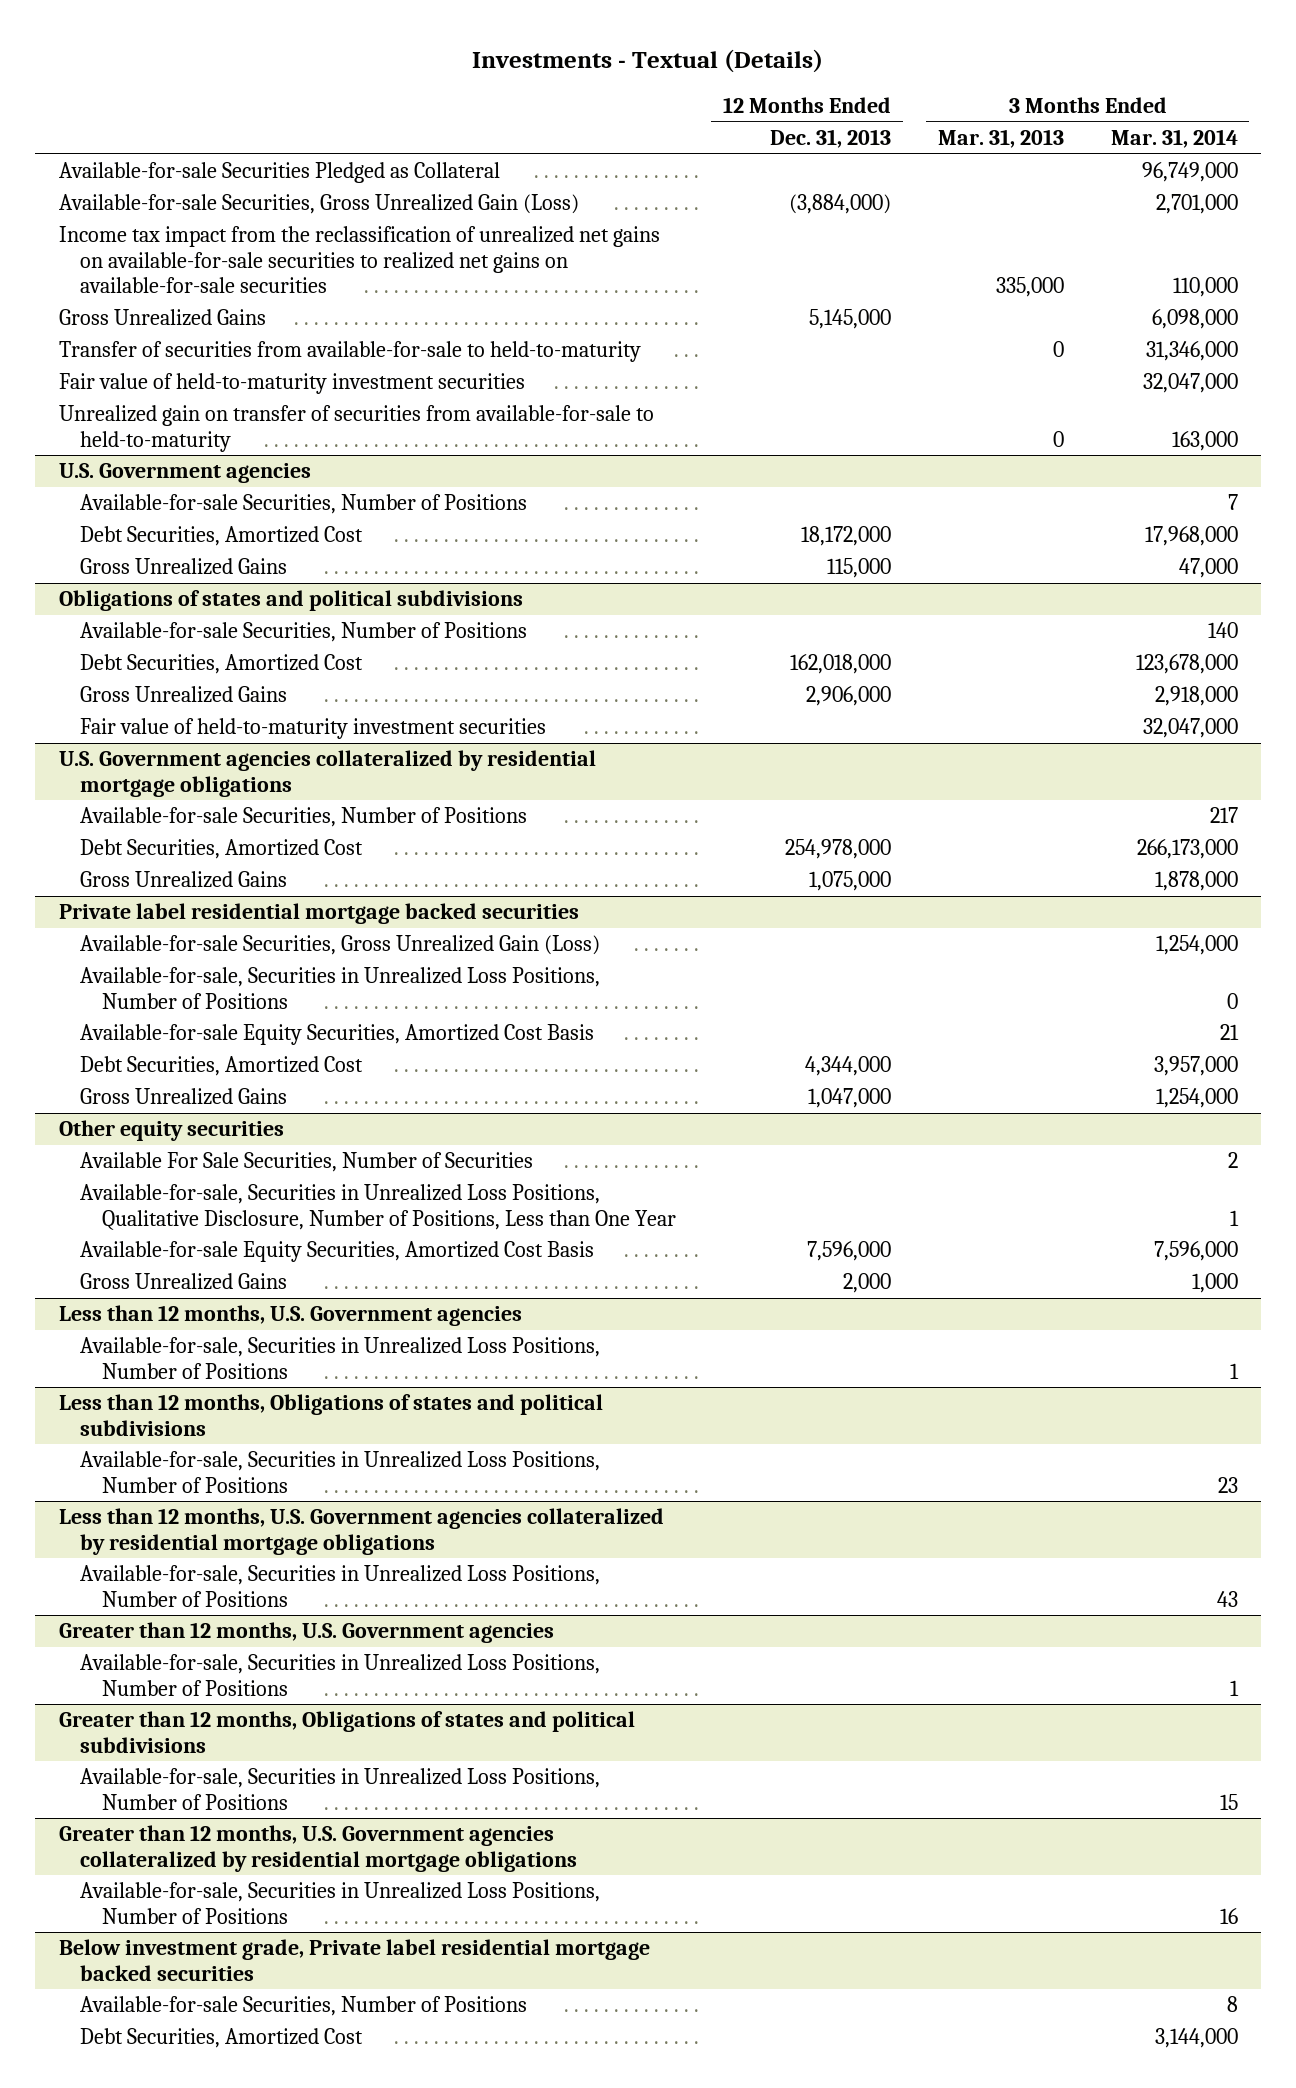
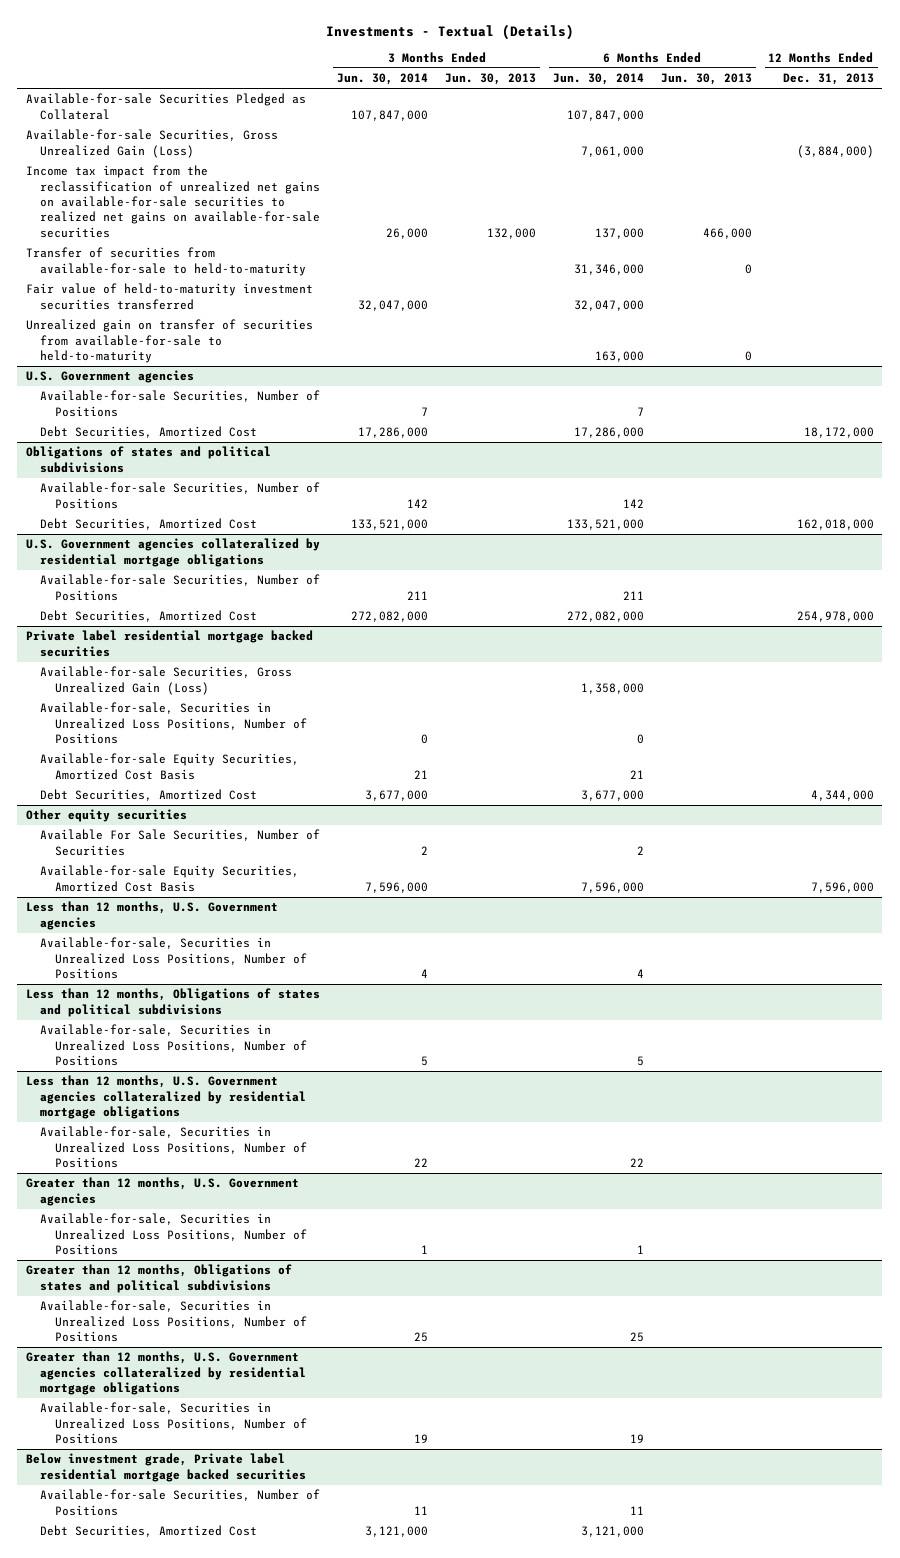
- | 12 Months Ended Dec. 31, 2013 | 3 Months Ended Mar. 31, 2013 | 3 Months Ended Mar. 31, 2014
+ | 3 Months Ended Jun. 30, 2014 | 3 Months Ended Jun. 30, 2013 | 6 Months Ended Jun. 30, 2014 | 6 Months Ended Jun. 30, 2013 | 12 Months Ended Dec. 31, 2013
- Gross Unrealized Gains | 5,145,000 | | 6,098,000
- Fair value of held-to-maturity investment securities | | | 32,047,000
+ Fair value of held-to-maturity investment securities transferred | 32,047,000 | | 32,047,000 | |
@ U.S. Government agencies
- Gross Unrealized Gains | 115,000 | | 47,000
@ Obligations of states and political subdivisions
- Gross Unrealized Gains | 2,906,000 | | 2,918,000
- Fair value of held-to-maturity investment securities | | | 32,047,000
@ U.S. Government agencies collateralized by residential mortgage obligations
- Gross Unrealized Gains | 1,075,000 | | 1,878,000
@ Private label residential mortgage backed securities
- Gross Unrealized Gains | 1,047,000 | | 1,254,000
@ Other equity securities
- Available-for-sale, Securities in Unrealized Loss Positions, Qualitative Disclosure, Number of Positions, Less than One Year | | | 1
- Gross Unrealized Gains | 2,000 | | 1,000

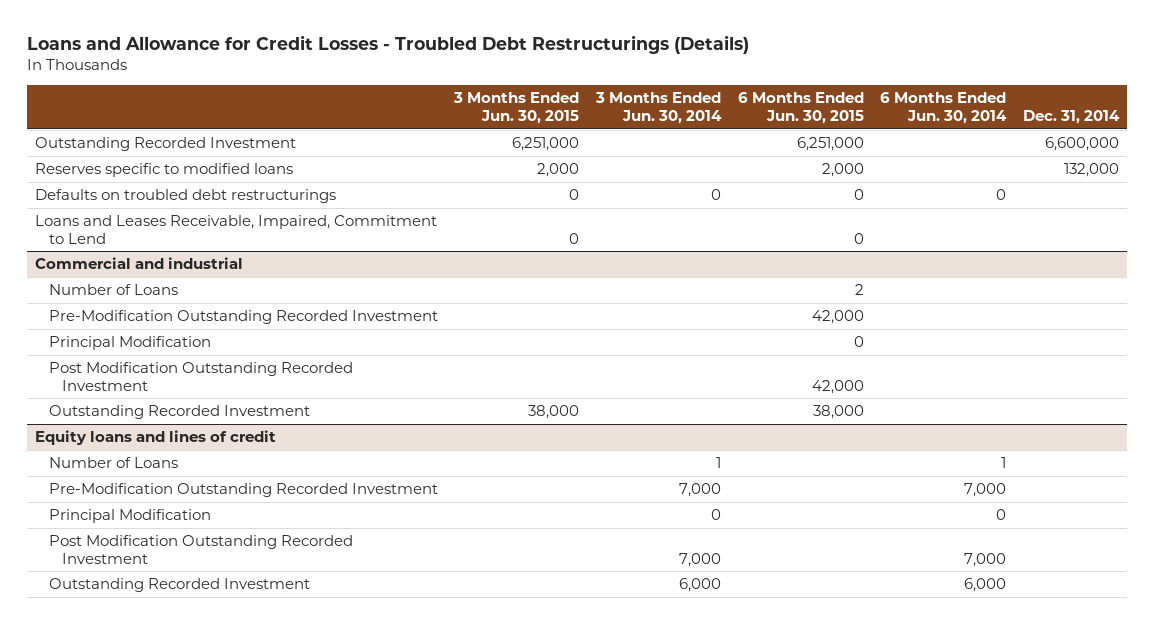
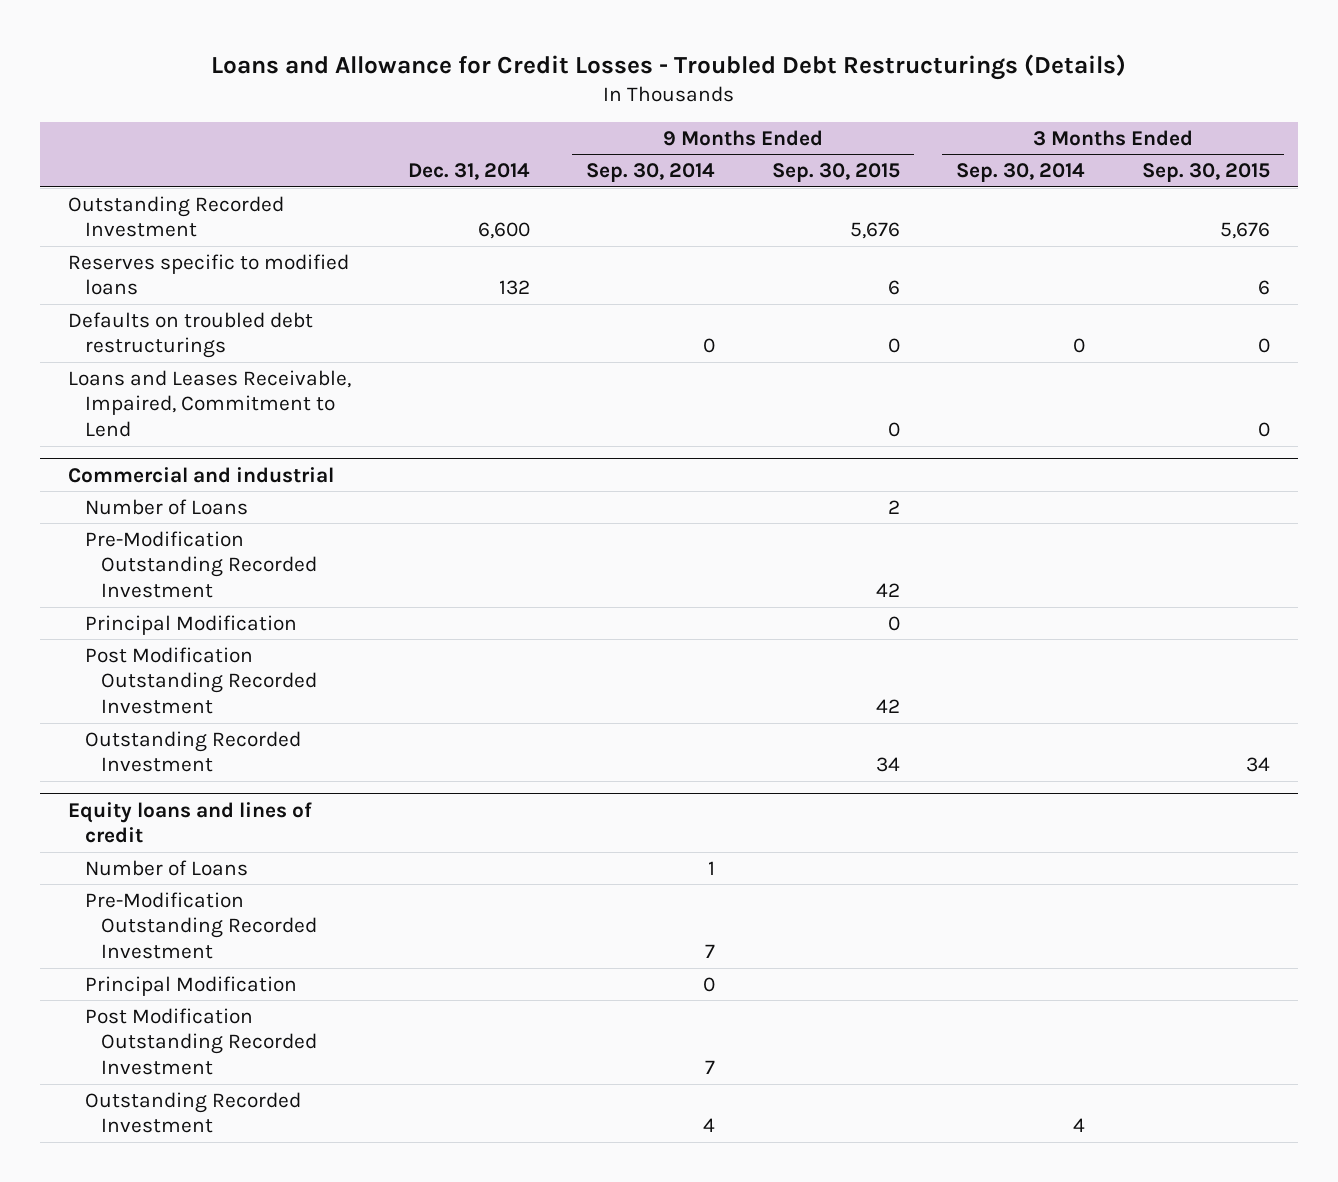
- | 3 Months Ended Jun. 30, 2015 | 3 Months Ended Jun. 30, 2014 | 6 Months Ended Jun. 30, 2015 | 6 Months Ended Jun. 30, 2014 | Dec. 31, 2014
+ | Dec. 31, 2014 | 9 Months Ended Sep. 30, 2014 | 9 Months Ended Sep. 30, 2015 | 3 Months Ended Sep. 30, 2014 | 3 Months Ended Sep. 30, 2015
- Outstanding Recorded Investment | 6,251,000 | | 6,251,000 | | 6,600,000
- Reserves specific to modified loans | 2,000 | | 2,000 | | 132,000
+ Outstanding Recorded Investment | 6,600 | | 5,676 | | 5,676
+ Reserves specific to modified loans | 132 | | 6 | | 6

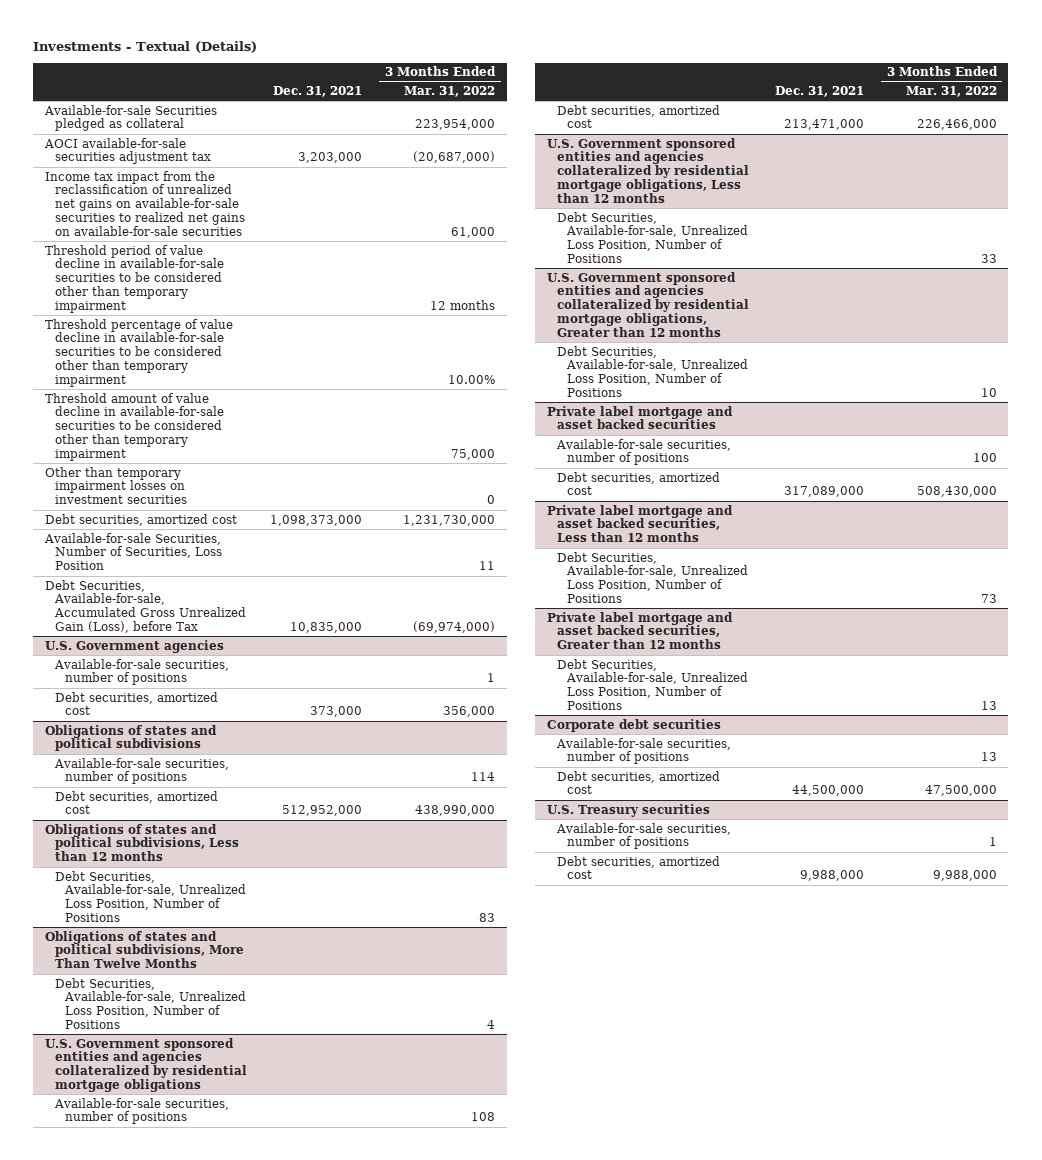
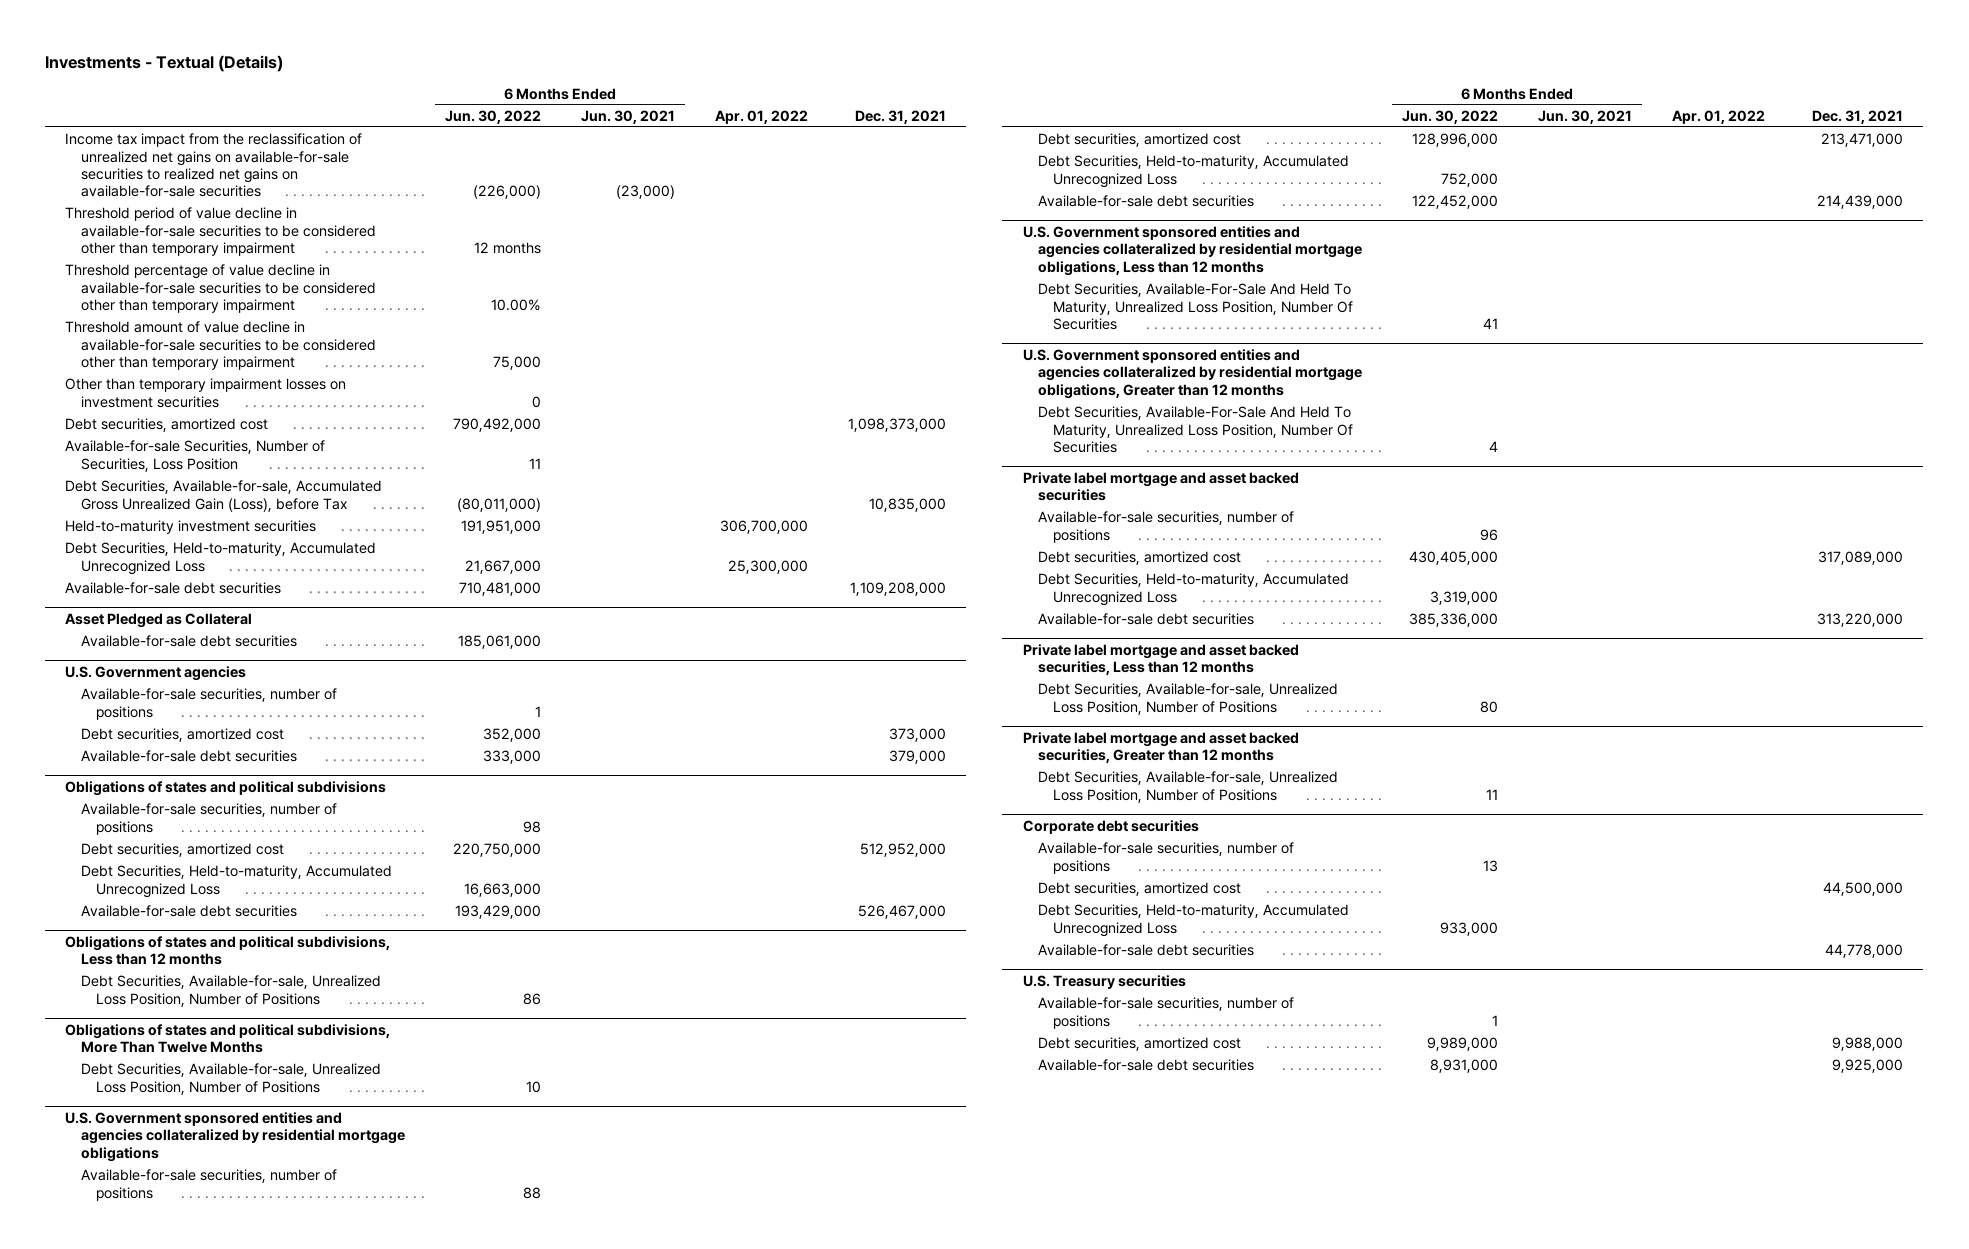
- | Dec. 31, 2021 | 3 Months Ended Mar. 31, 2022
+ | 6 Months Ended Jun. 30, 2022 | 6 Months Ended Jun. 30, 2021 | Apr. 01, 2022 | Dec. 31, 2021
- Available-for-sale Securities pledged as collateral | | 223,954,000
- AOCI available-for-sale securities adjustment tax | 3,203,000 | (20,687,000)
+ Held-to-maturity investment securities | 191,951,000 | | 306,700,000 |
+ Debt Securities, Held-to-maturity, Accumulated Unrecognized Loss | 21,667,000 | | 25,300,000 |
+ Available-for-sale debt securities | 710,481,000 | | | 1,109,208,000
+ Asset Pledged as Collateral
+ Available-for-sale debt securities | 185,061,000 | | |
@ U.S. Government agencies
+ Available-for-sale debt securities | 333,000 | | | 379,000
@ Obligations of states and political subdivisions
+ Debt Securities, Held-to-maturity, Accumulated Unrecognized Loss | 16,663,000 | | |
+ Available-for-sale debt securities | 193,429,000 | | | 526,467,000
@ U.S. Government sponsored entities and agencies collateralized by residential mortgage obligations
+ Debt Securities, Held-to-maturity, Accumulated Unrecognized Loss | 752,000 | | |
+ Available-for-sale debt securities | 122,452,000 | | | 214,439,000
@ U.S. Government sponsored entities and agencies collateralized by residential mortgage obligations, Less than 12 months
- Debt Securities, Available-for-sale, Unrealized Loss Position, Number of Positions | | 33
+ Debt Securities, Available-For-Sale And Held To Maturity, Unrealized Loss Position, Number Of Securities | 41 | | |
@ U.S. Government sponsored entities and agencies collateralized by residential mortgage obligations, Greater than 12 months
- Debt Securities, Available-for-sale, Unrealized Loss Position, Number of Positions | | 10
+ Debt Securities, Available-For-Sale And Held To Maturity, Unrealized Loss Position, Number Of Securities | 4 | | |
@ Private label mortgage and asset backed securities
+ Debt Securities, Held-to-maturity, Accumulated Unrecognized Loss | 3,319,000 | | |
+ Available-for-sale debt securities | 385,336,000 | | | 313,220,000
@ Corporate debt securities
+ Debt Securities, Held-to-maturity, Accumulated Unrecognized Loss | 933,000 | | |
+ Available-for-sale debt securities | | | | 44,778,000
@ U.S. Treasury securities
+ Available-for-sale debt securities | 8,931,000 | | | 9,925,000

